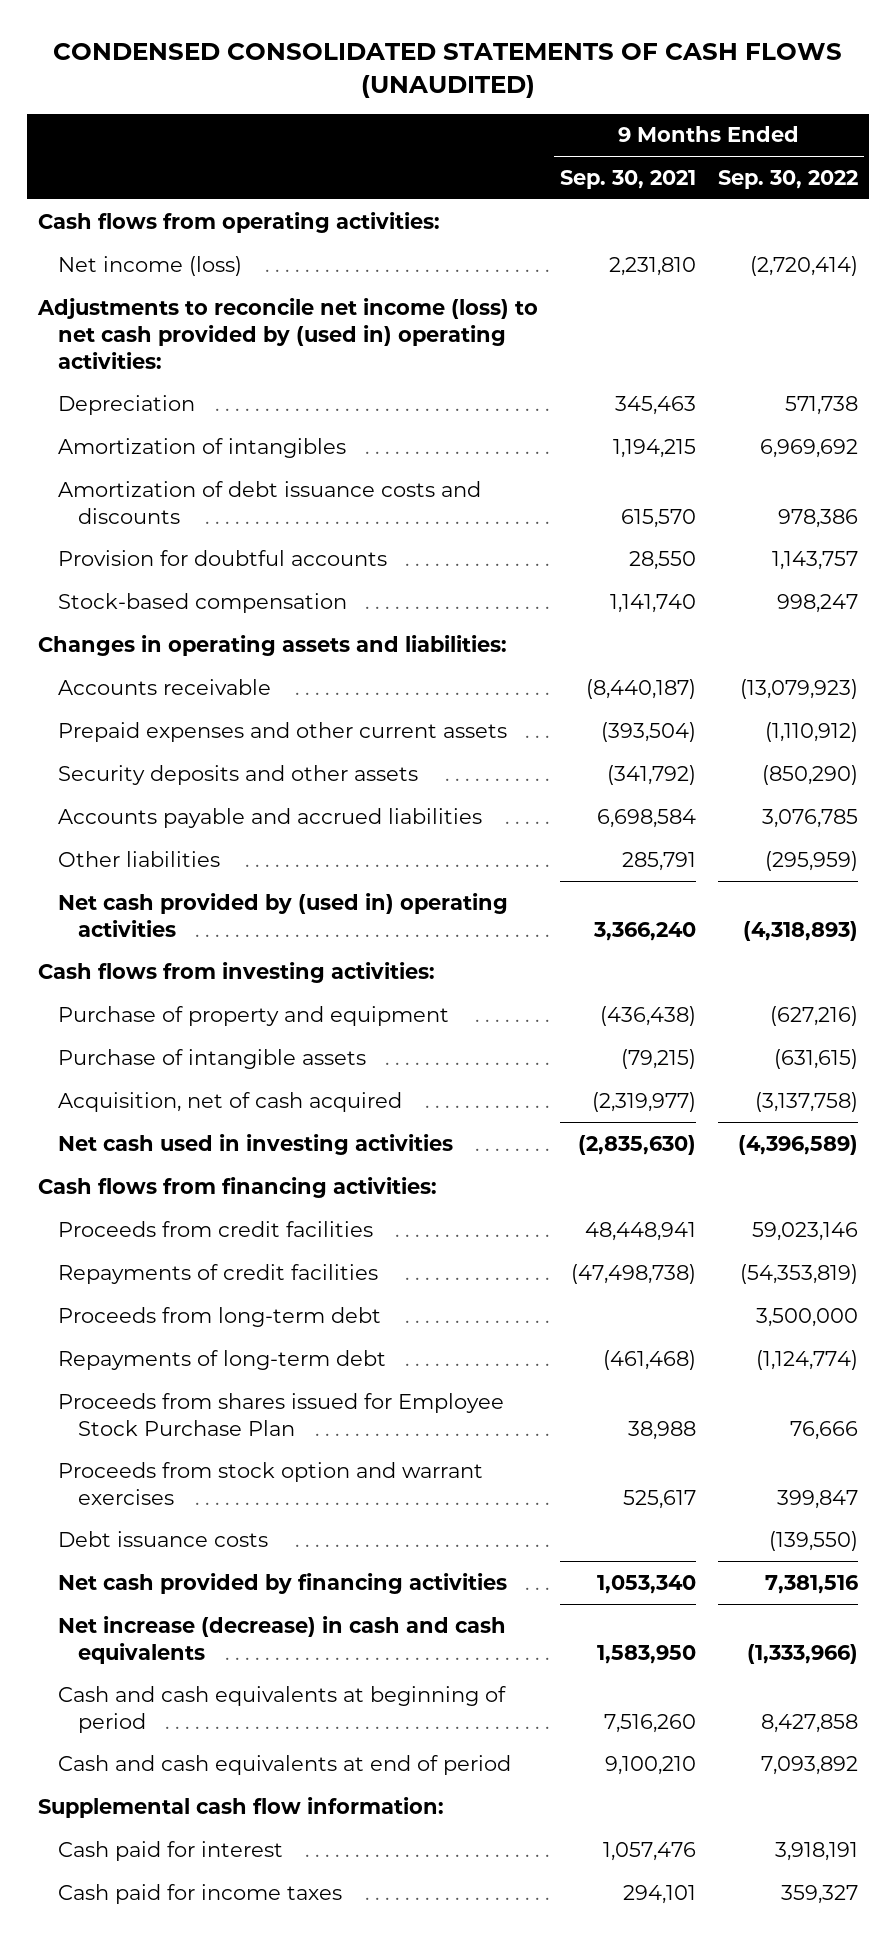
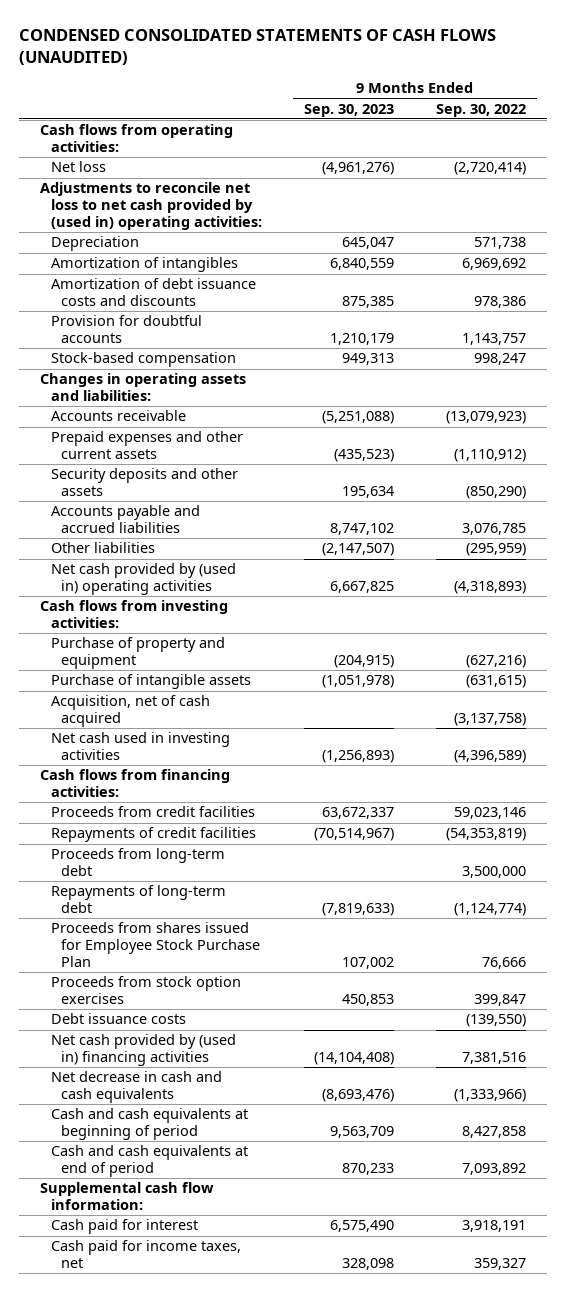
- | 9 Months Ended Sep. 30, 2021 | 9 Months Ended Sep. 30, 2022
+ | 9 Months Ended Sep. 30, 2023 | 9 Months Ended Sep. 30, 2022
- Net income (loss) | 2,231,810 | (2,720,414)
- Adjustments to reconcile net income (loss) to net cash provided by (used in) operating activities:
+ Net loss | (4,961,276) | (2,720,414)
+ Adjustments to reconcile net loss to net cash provided by (used in) operating activities:
- Proceeds from stock option and warrant exercises | 525,617 | 399,847
+ Proceeds from stock option exercises | 450,853 | 399,847
- Net cash provided by financing activities | 1,053,340 | 7,381,516
- Net increase (decrease) in cash and cash equivalents | 1,583,950 | (1,333,966)
+ Net cash provided by (used in) financing activities | (14,104,408) | 7,381,516
+ Net decrease in cash and cash equivalents | (8,693,476) | (1,333,966)
- Cash paid for income taxes | 294,101 | 359,327
+ Cash paid for income taxes, net | 328,098 | 359,327

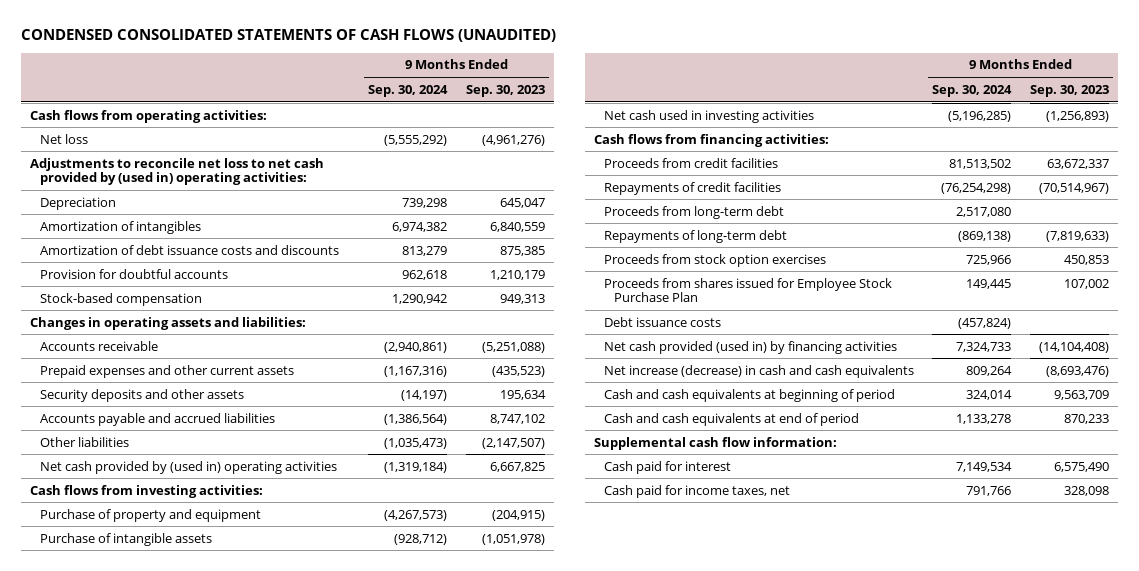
- | 9 Months Ended Sep. 30, 2023 | 9 Months Ended Sep. 30, 2022
+ | 9 Months Ended Sep. 30, 2024 | 9 Months Ended Sep. 30, 2023
- Acquisition, net of cash acquired | | (3,137,758)
moved down: Proceeds from shares issued for Employee Stock Purchase Plan | 149,445 | 107,002
- Net cash provided by (used in) financing activities | (14,104,408) | 7,381,516
- Net decrease in cash and cash equivalents | (8,693,476) | (1,333,966)
+ Net cash provided (used in) by financing activities | 7,324,733 | (14,104,408)
+ Net increase (decrease) in cash and cash equivalents | 809,264 | (8,693,476)

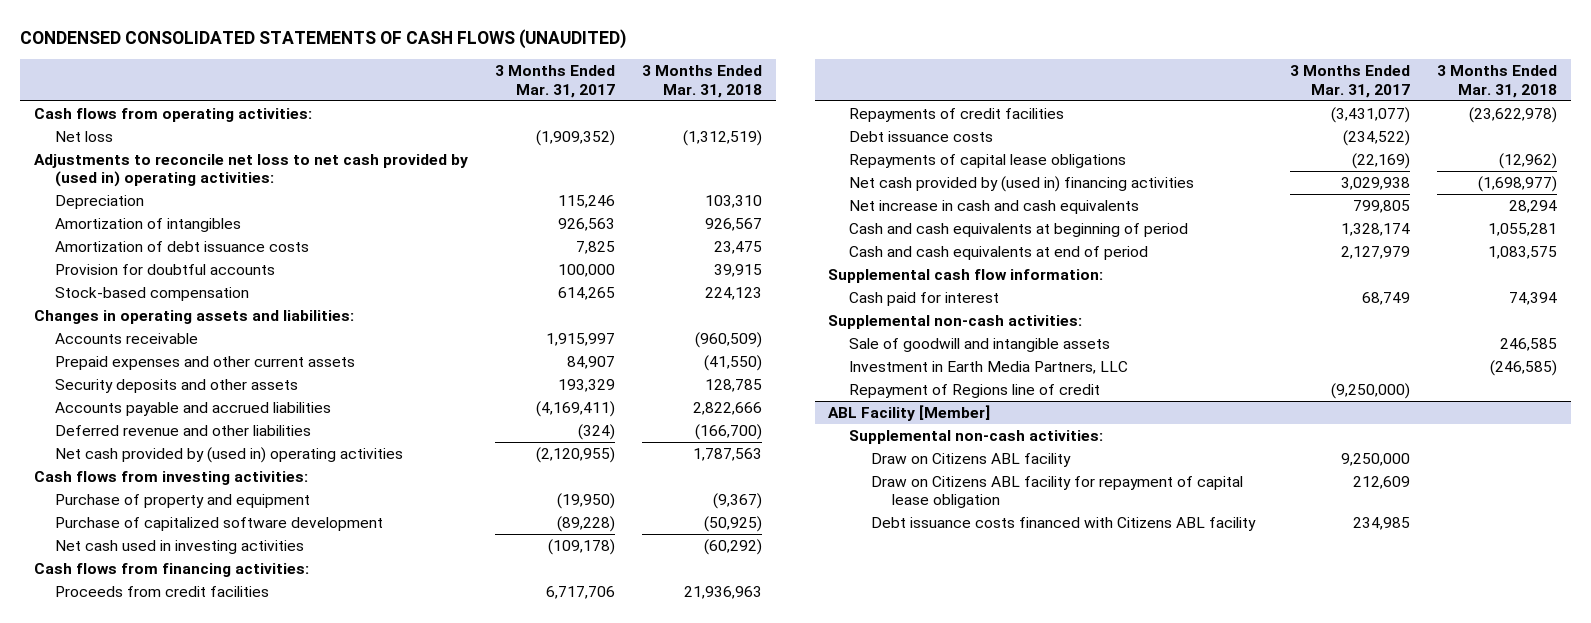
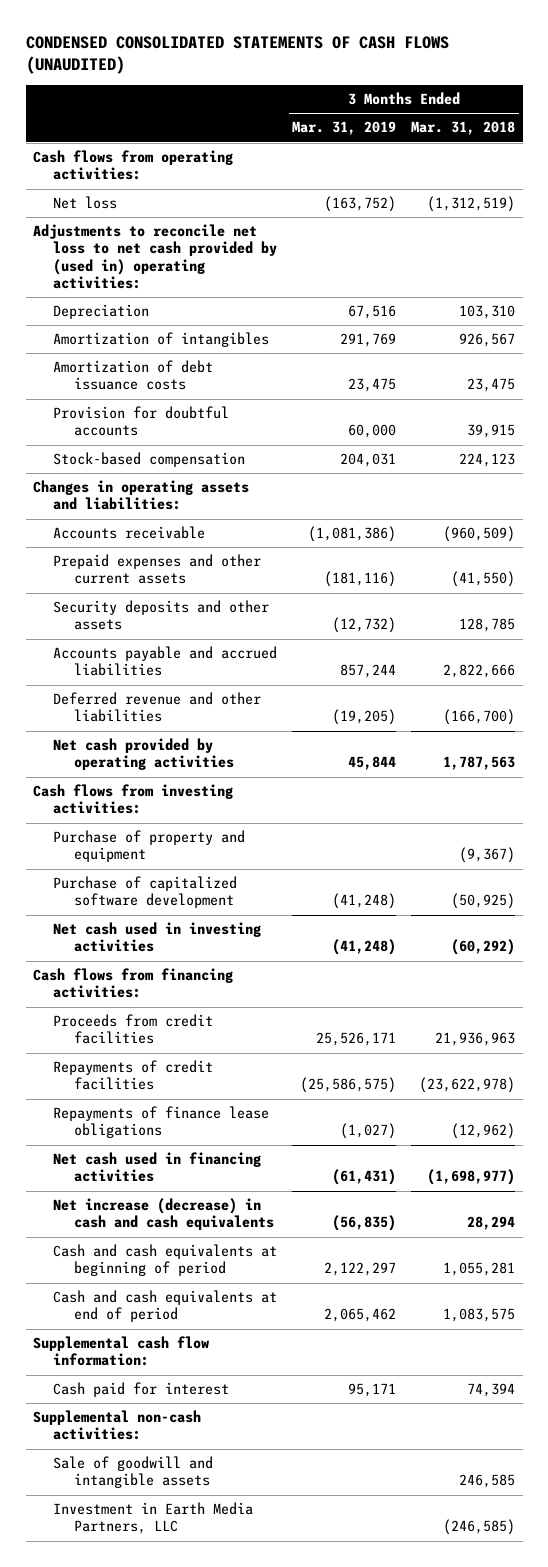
- | 3 Months Ended Mar. 31, 2017 | 3 Months Ended Mar. 31, 2018
+ | 3 Months Ended Mar. 31, 2019 | 3 Months Ended Mar. 31, 2018
- Net cash provided by (used in) operating activities | (2,120,955) | 1,787,563
+ Net cash provided by operating activities | 45,844 | 1,787,563
- Debt issuance costs | (234,522) |
- Repayments of capital lease obligations | (22,169) | (12,962)
- Net cash provided by (used in) financing activities | 3,029,938 | (1,698,977)
- Net increase in cash and cash equivalents | 799,805 | 28,294
+ Repayments of finance lease obligations | (1,027) | (12,962)
+ Net cash used in financing activities | (61,431) | (1,698,977)
+ Net increase (decrease) in cash and cash equivalents | (56,835) | 28,294
- Repayment of Regions line of credit | (9,250,000) |
- ABL Facility [Member]
- Supplemental non-cash activities:
- Draw on Citizens ABL facility | 9,250,000 |
- Draw on Citizens ABL facility for repayment of capital lease obligation | 212,609 |
- Debt issuance costs financed with Citizens ABL facility | 234,985 |

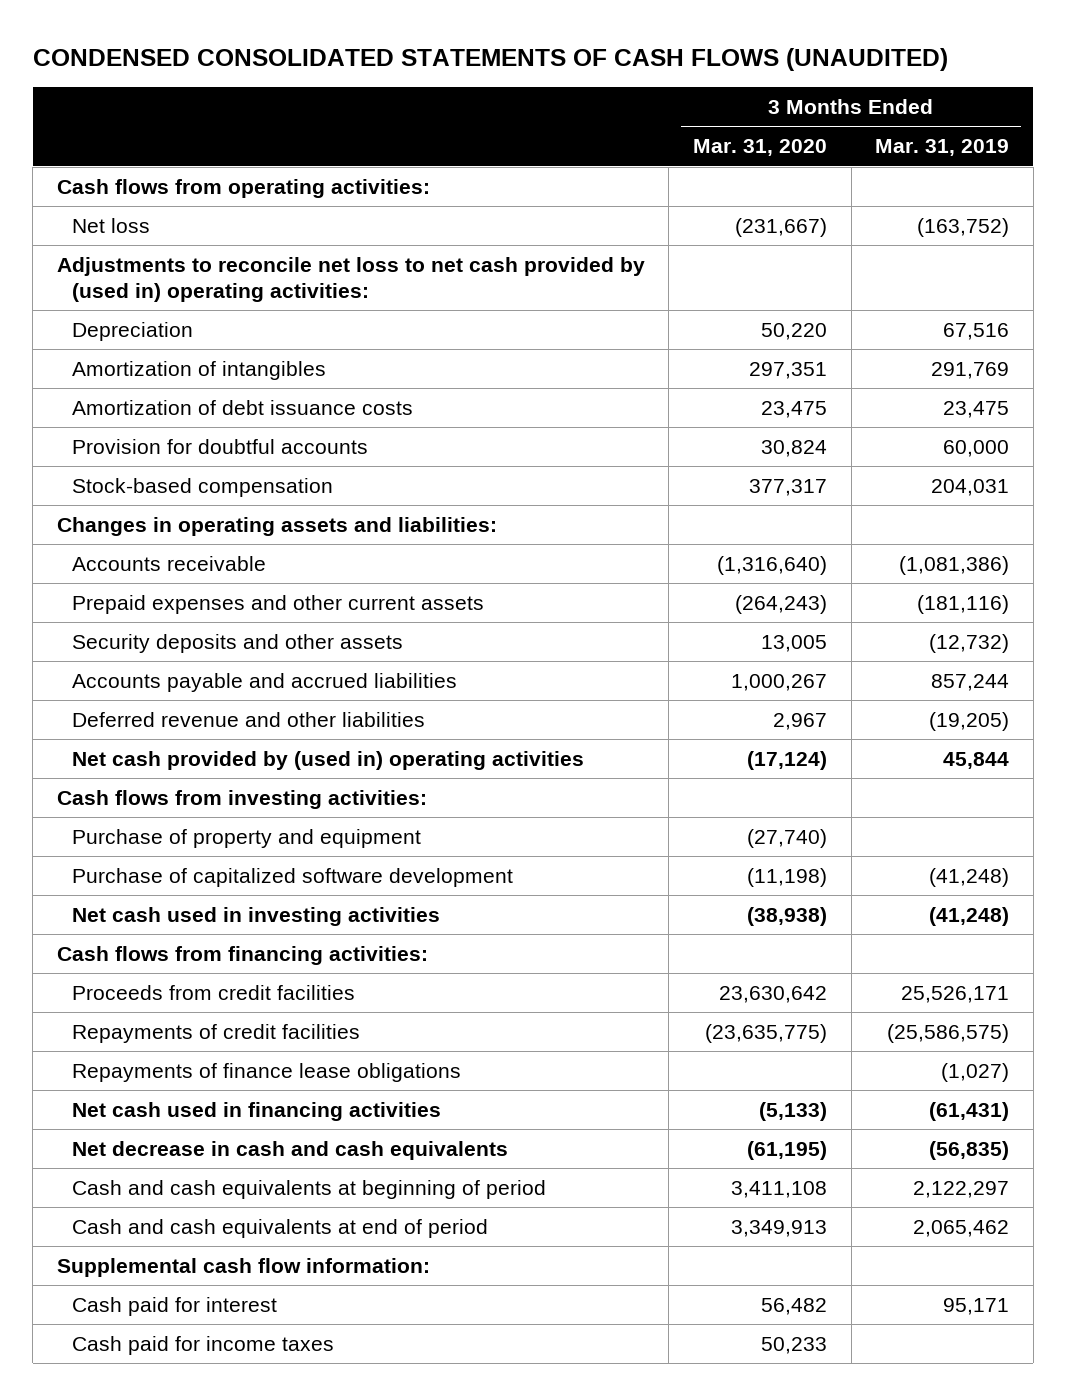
- | 3 Months Ended Mar. 31, 2019 | 3 Months Ended Mar. 31, 2018
+ | 3 Months Ended Mar. 31, 2020 | 3 Months Ended Mar. 31, 2019
- Net cash provided by operating activities | 45,844 | 1,787,563
+ Net cash provided by (used in) operating activities | (17,124) | 45,844
- Net increase (decrease) in cash and cash equivalents | (56,835) | 28,294
+ Net decrease in cash and cash equivalents | (61,195) | (56,835)
- Supplemental non-cash activities:
- Sale of goodwill and intangible assets | | 246,585
- Investment in Earth Media Partners, LLC | | (246,585)
+ Cash paid for income taxes | 50,233 |

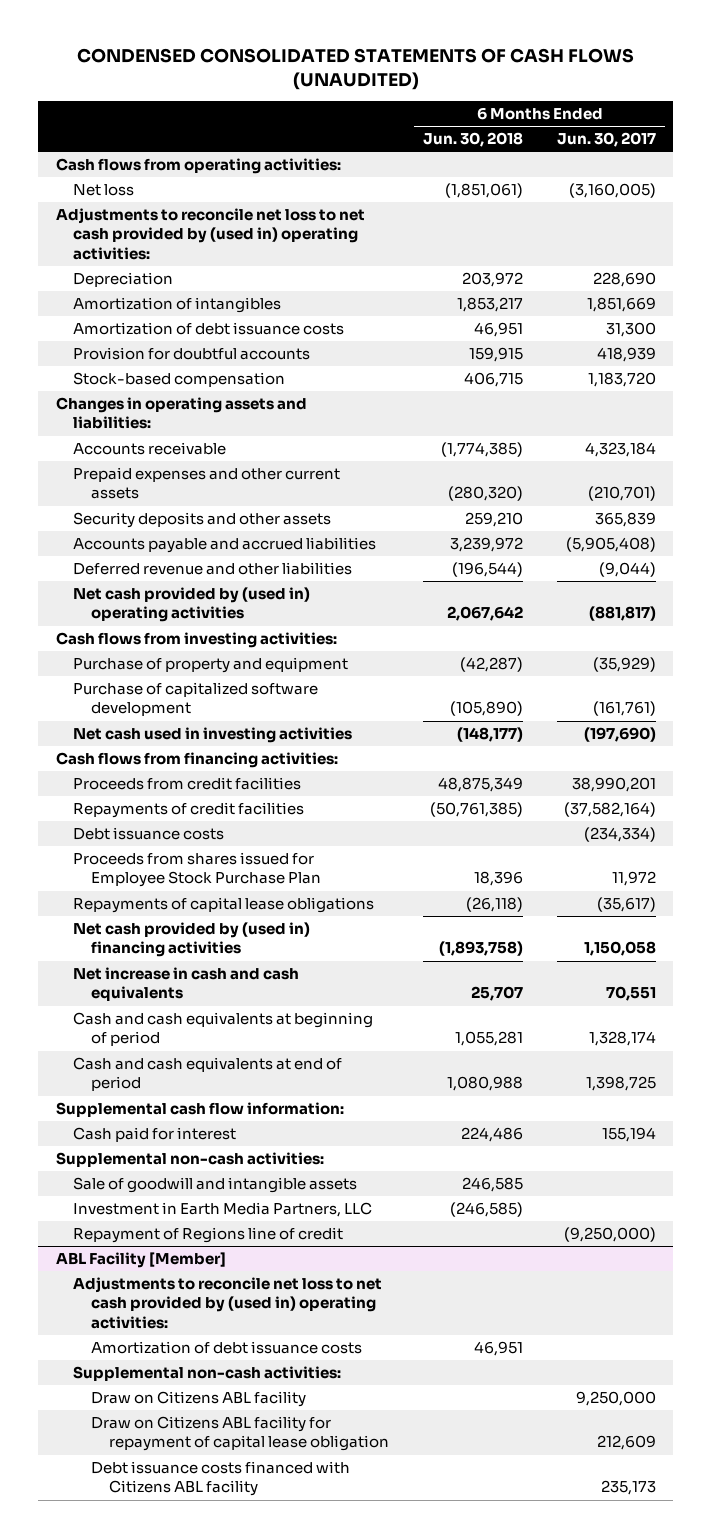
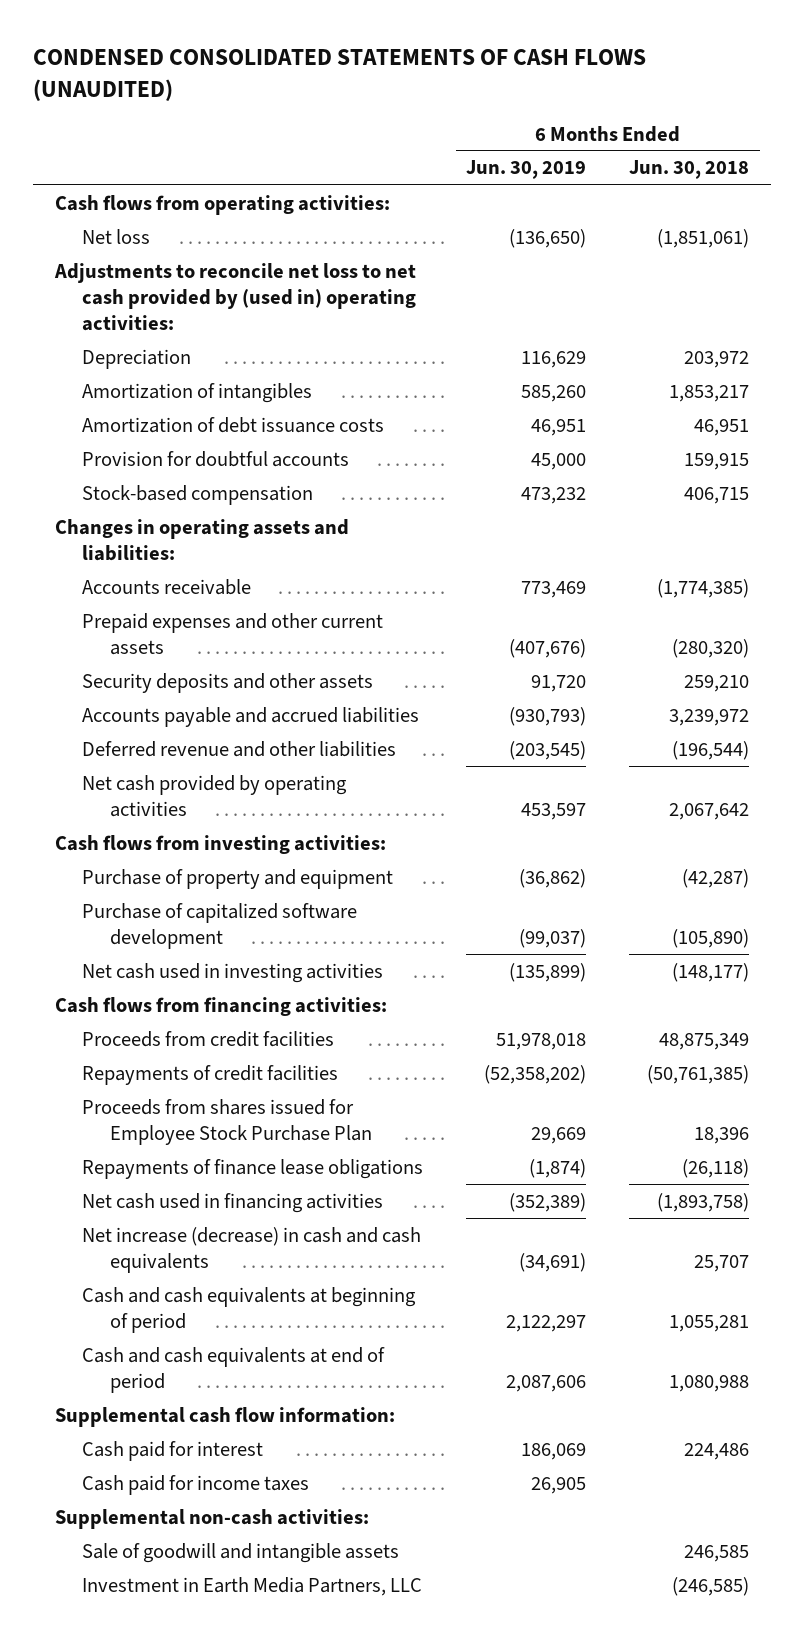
- | 6 Months Ended Jun. 30, 2018 | 6 Months Ended Jun. 30, 2017
+ | 6 Months Ended Jun. 30, 2019 | 6 Months Ended Jun. 30, 2018
- Net cash provided by (used in) operating activities | 2,067,642 | (881,817)
+ Net cash provided by operating activities | 453,597 | 2,067,642
- Debt issuance costs | | (234,334)
- Repayments of capital lease obligations | (26,118) | (35,617)
- Net cash provided by (used in) financing activities | (1,893,758) | 1,150,058
- Net increase in cash and cash equivalents | 25,707 | 70,551
+ Repayments of finance lease obligations | (1,874) | (26,118)
+ Net cash used in financing activities | (352,389) | (1,893,758)
+ Net increase (decrease) in cash and cash equivalents | (34,691) | 25,707
+ Cash paid for income taxes | 26,905 |
- Repayment of Regions line of credit | | (9,250,000)
- ABL Facility [Member]
- Adjustments to reconcile net loss to net cash provided by (used in) operating activities:
- Amortization of debt issuance costs | 46,951 |
- Supplemental non-cash activities:
- Draw on Citizens ABL facility | | 9,250,000
- Draw on Citizens ABL facility for repayment of capital lease obligation | | 212,609
- Debt issuance costs financed with Citizens ABL facility | | 235,173

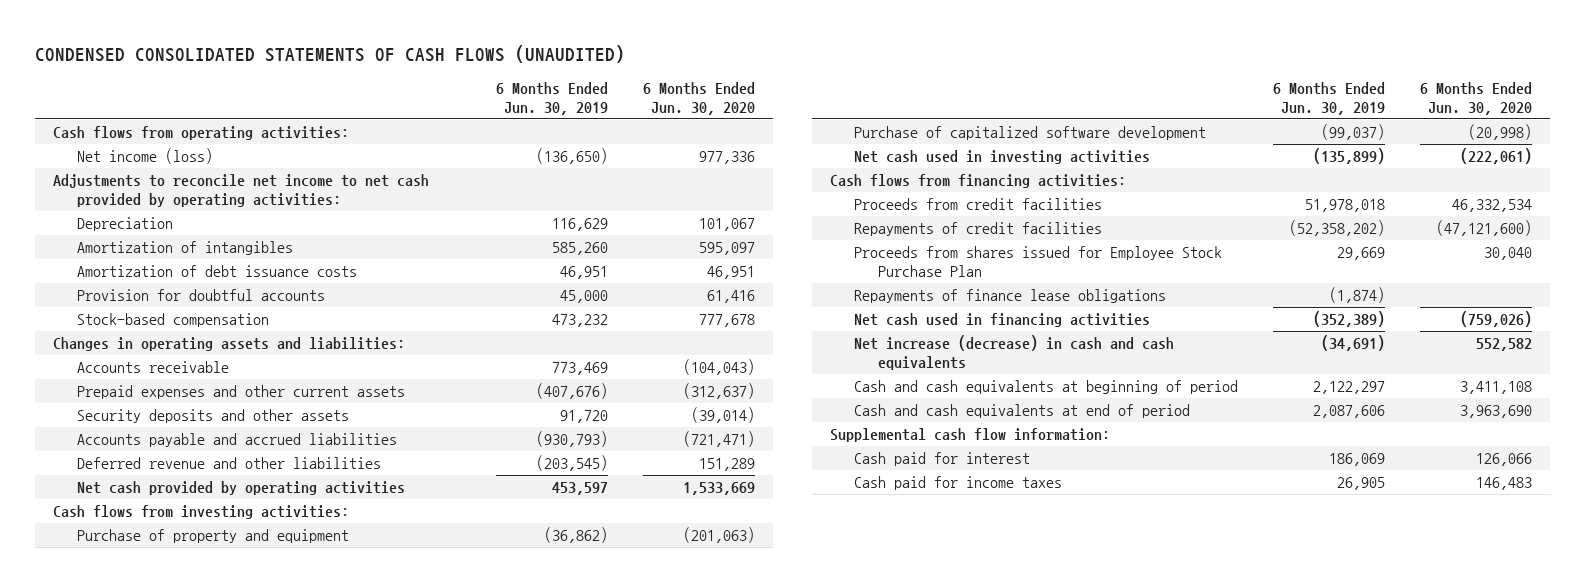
- | 6 Months Ended Jun. 30, 2019 | 6 Months Ended Jun. 30, 2018
+ | 6 Months Ended Jun. 30, 2019 | 6 Months Ended Jun. 30, 2020
- Net loss | (136,650) | (1,851,061)
- Adjustments to reconcile net loss to net cash provided by (used in) operating activities:
+ Net income (loss) | (136,650) | 977,336
+ Adjustments to reconcile net income to net cash provided by operating activities:
- Supplemental non-cash activities:
- Sale of goodwill and intangible assets | | 246,585
- Investment in Earth Media Partners, LLC | | (246,585)

